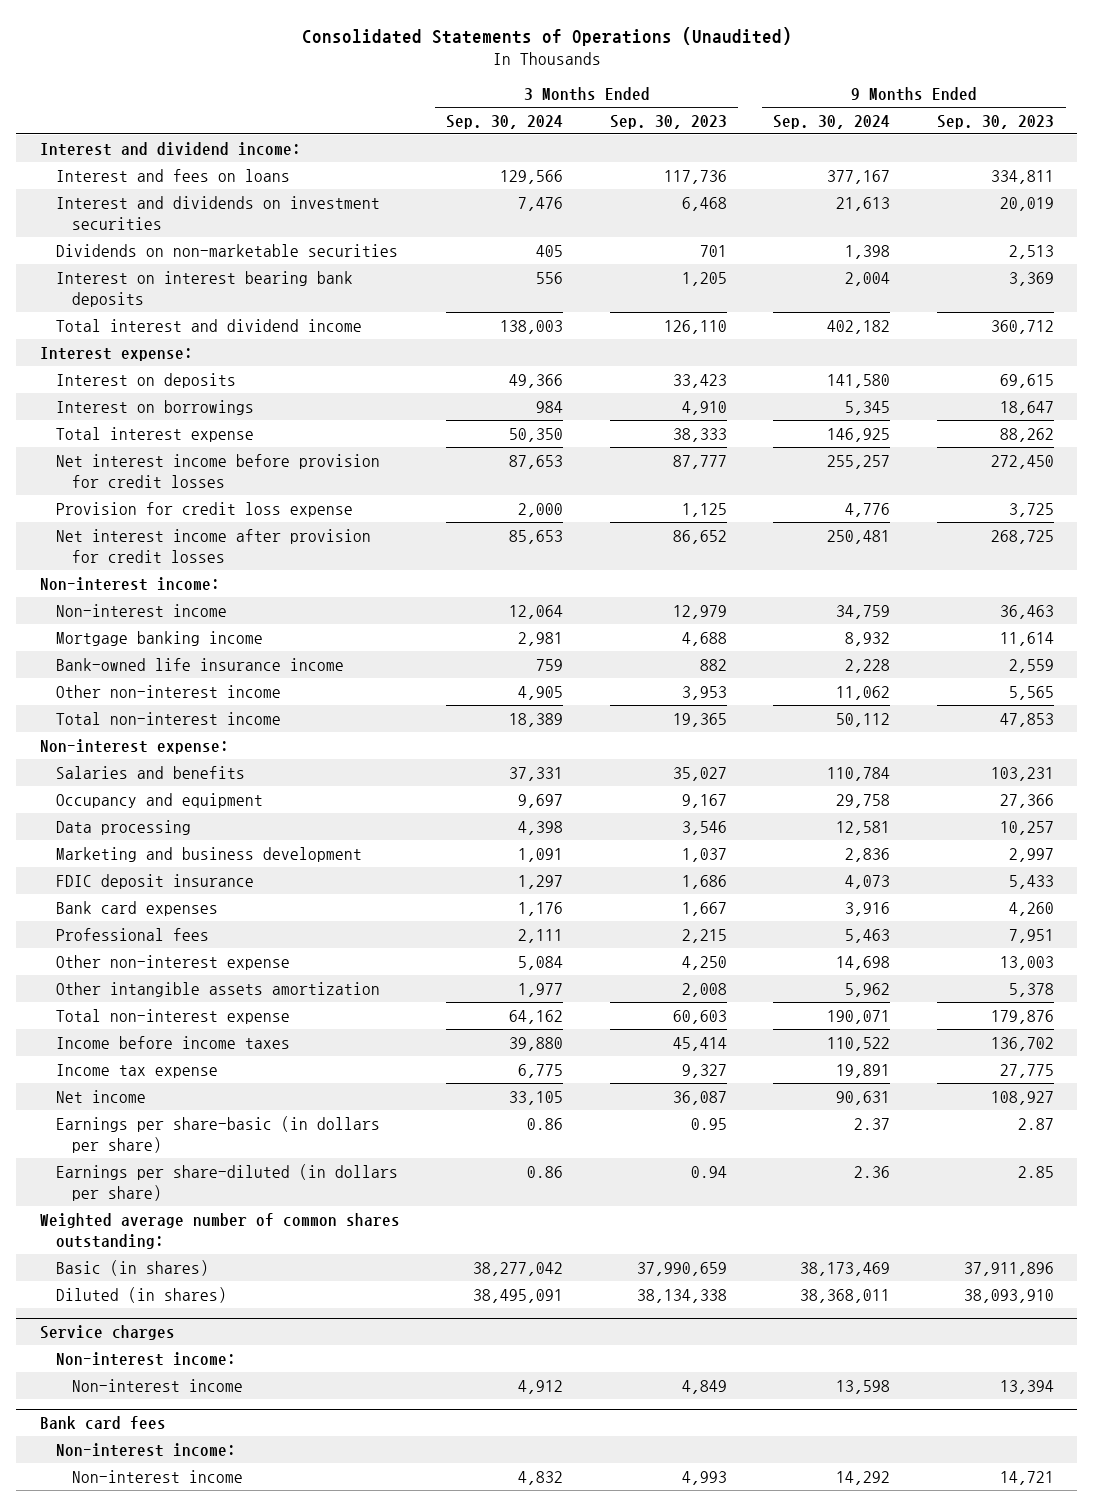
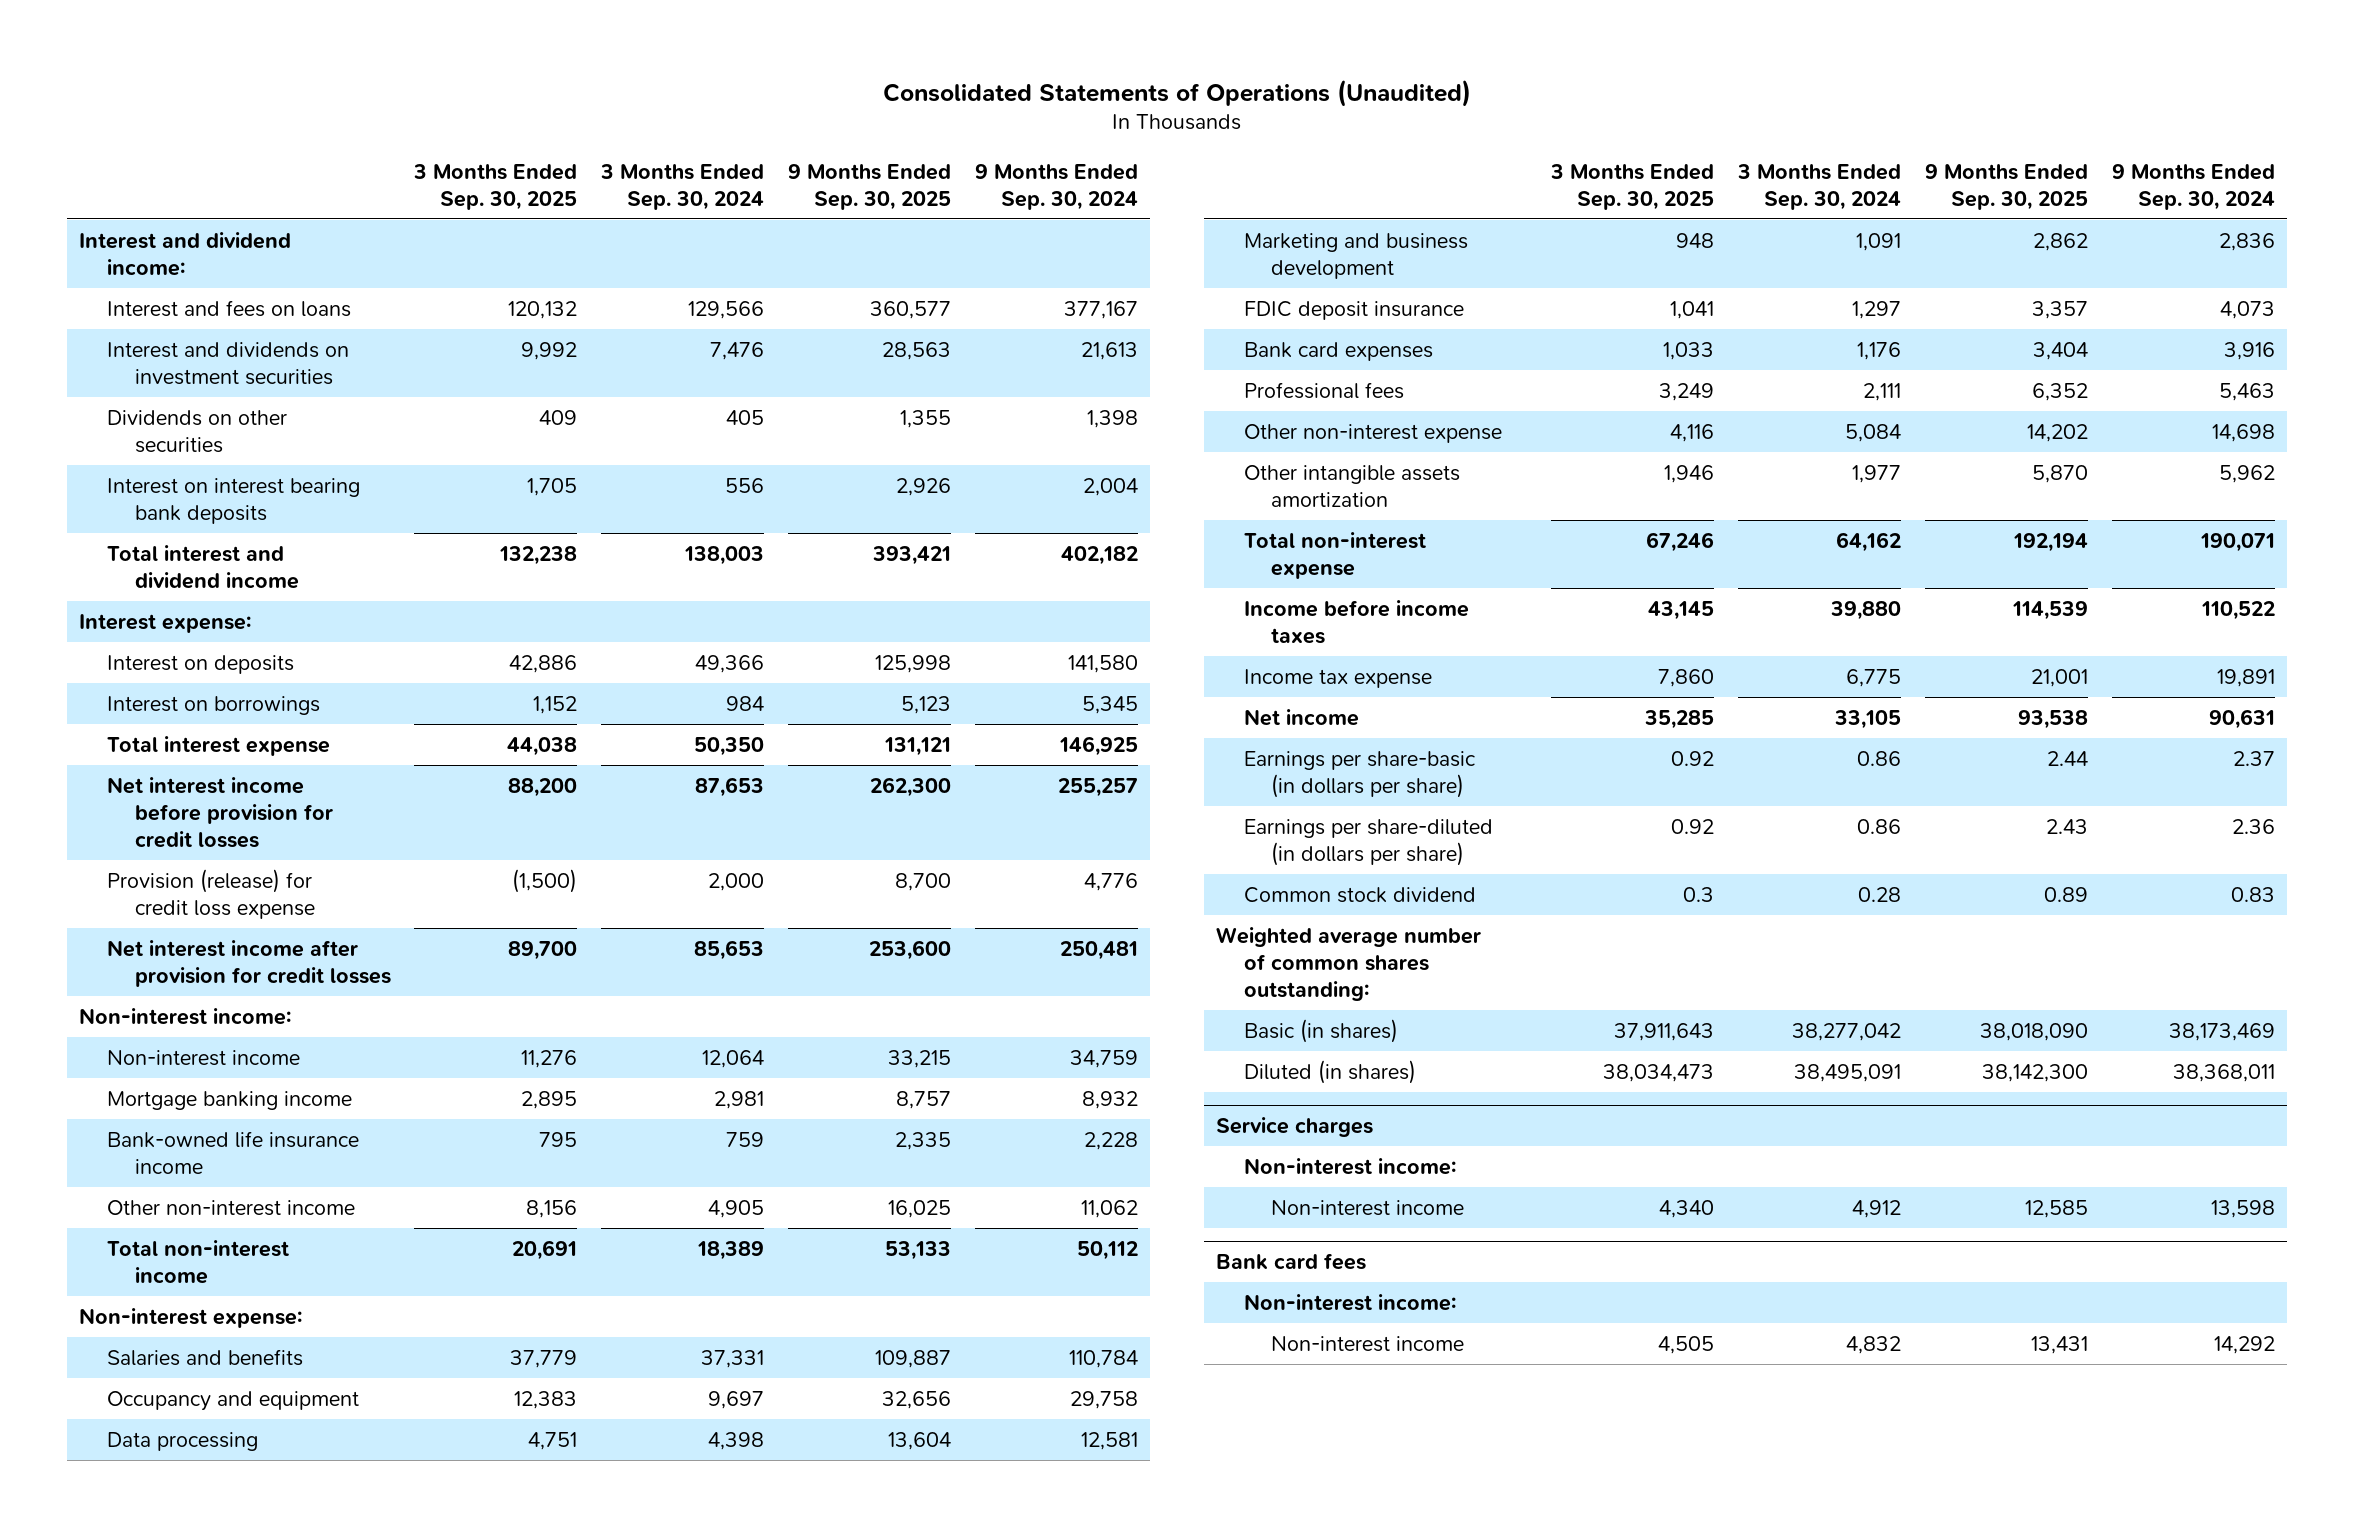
- | 3 Months Ended Sep. 30, 2024 | 3 Months Ended Sep. 30, 2023 | 9 Months Ended Sep. 30, 2024 | 9 Months Ended Sep. 30, 2023
+ | 3 Months Ended Sep. 30, 2025 | 3 Months Ended Sep. 30, 2024 | 9 Months Ended Sep. 30, 2025 | 9 Months Ended Sep. 30, 2024
- Dividends on non-marketable securities | 405 | 701 | 1,398 | 2,513
+ Dividends on other securities | 409 | 405 | 1,355 | 1,398
- Provision for credit loss expense | 2,000 | 1,125 | 4,776 | 3,725
+ Provision (release) for credit loss expense | (1,500) | 2,000 | 8,700 | 4,776
+ Common stock dividend | 0.3 | 0.28 | 0.89 | 0.83

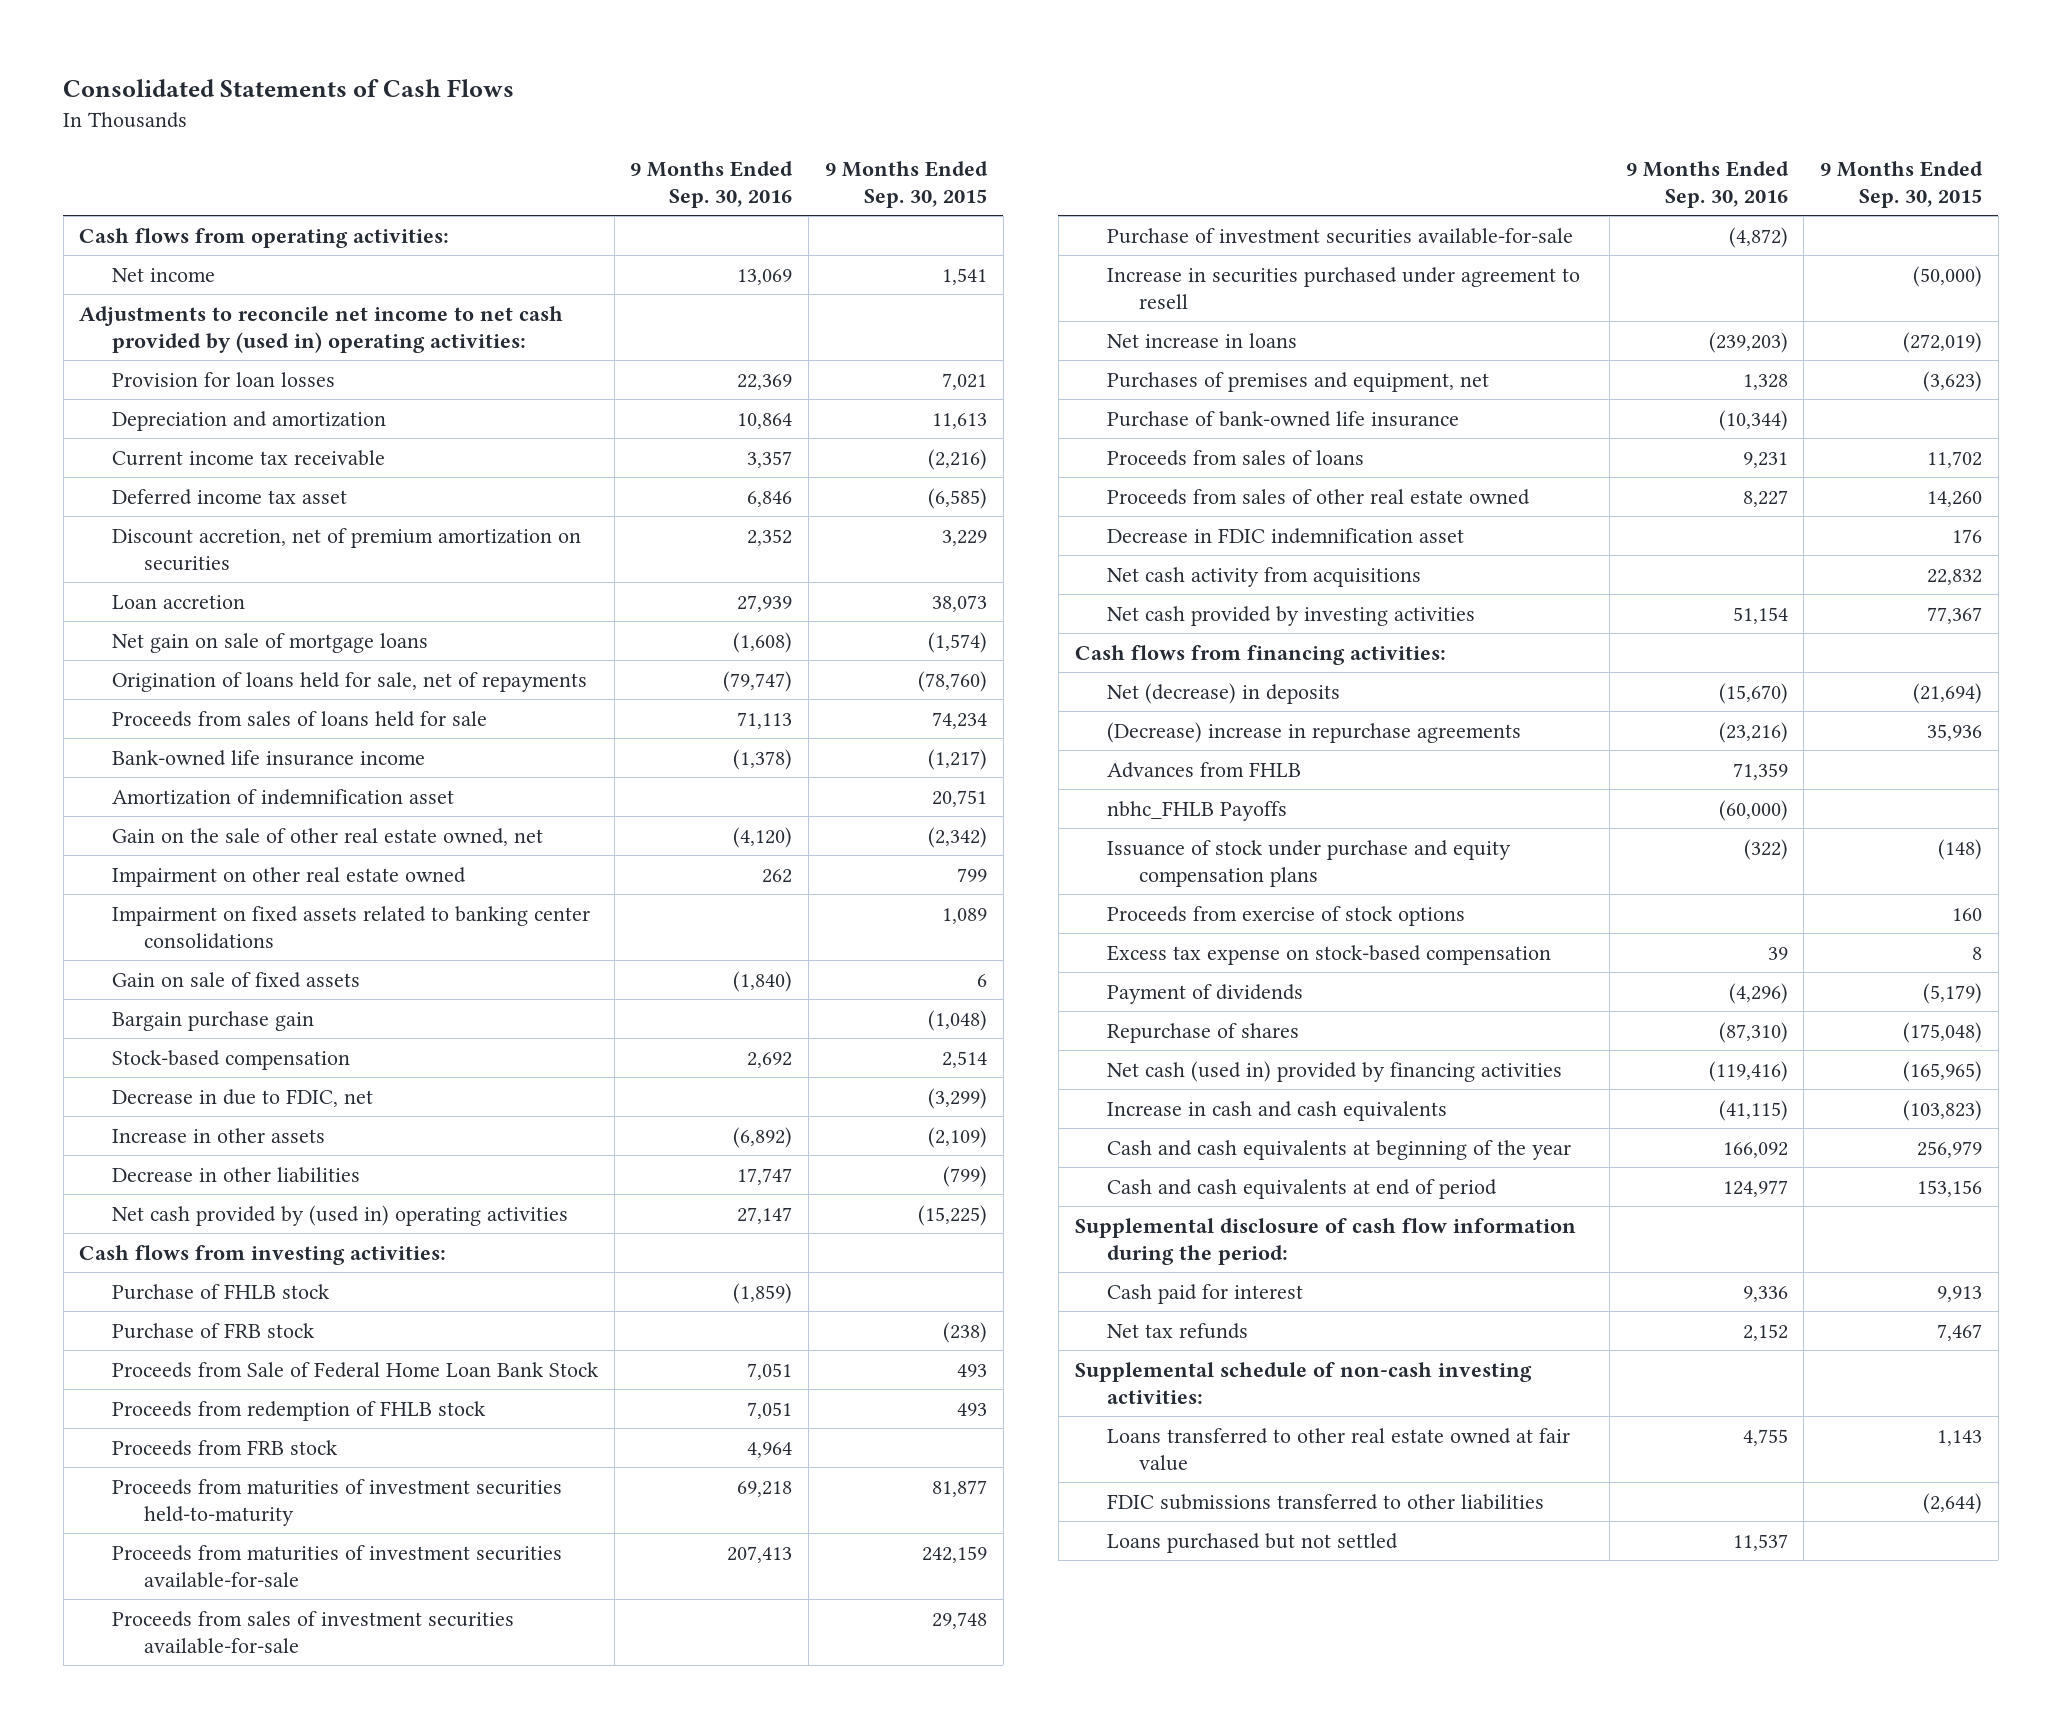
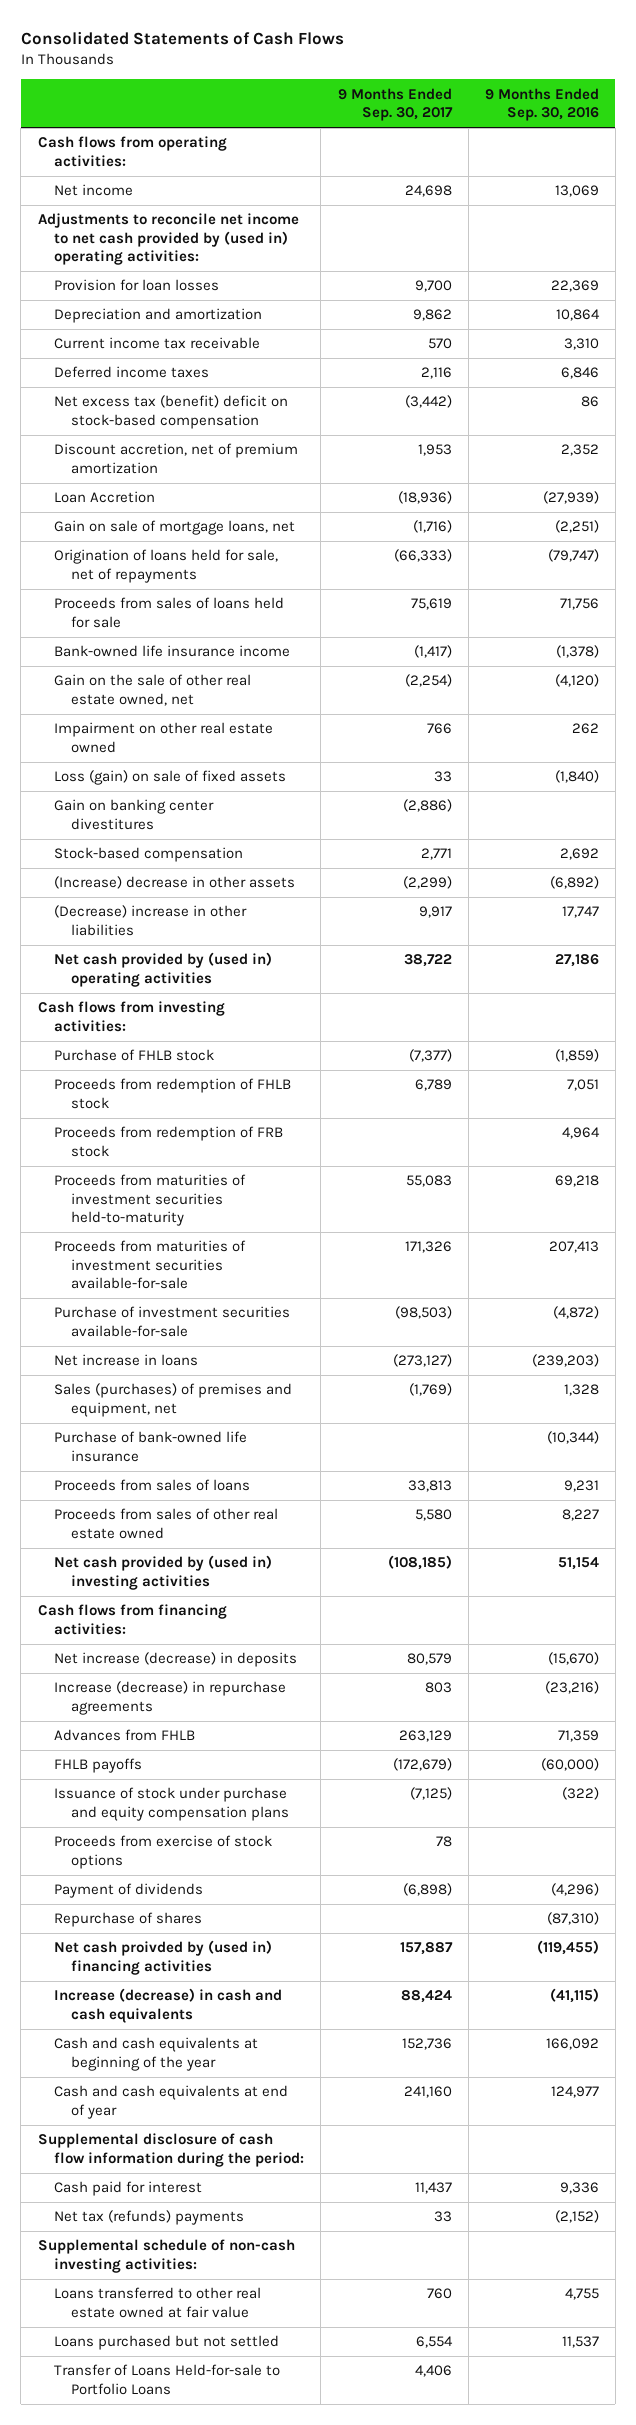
- | 9 Months Ended Sep. 30, 2016 | 9 Months Ended Sep. 30, 2015
+ | 9 Months Ended Sep. 30, 2017 | 9 Months Ended Sep. 30, 2016
- Current income tax receivable | 3,357 | (2,216)
- Deferred income tax asset | 6,846 | (6,585)
- Discount accretion, net of premium amortization on securities | 2,352 | 3,229
- Loan accretion | 27,939 | 38,073
- Net gain on sale of mortgage loans | (1,608) | (1,574)
+ Current income tax receivable | 570 | 3,310
+ Deferred income taxes | 2,116 | 6,846
+ Net excess tax (benefit) deficit on stock-based compensation | (3,442) | 86
+ Discount accretion, net of premium amortization | 1,953 | 2,352
+ Loan Accretion | (18,936) | (27,939)
+ Gain on sale of mortgage loans, net | (1,716) | (2,251)
- Proceeds from sales of loans held for sale | 71,113 | 74,234
+ Proceeds from sales of loans held for sale | 75,619 | 71,756
- Amortization of indemnification asset | | 20,751
- Impairment on fixed assets related to banking center consolidations | | 1,089
- Gain on sale of fixed assets | (1,840) | 6
- Bargain purchase gain | | (1,048)
+ Loss (gain) on sale of fixed assets | 33 | (1,840)
+ Gain on banking center divestitures | (2,886) |
- Decrease in due to FDIC, net | | (3,299)
- Increase in other assets | (6,892) | (2,109)
- Decrease in other liabilities | 17,747 | (799)
- Net cash provided by (used in) operating activities | 27,147 | (15,225)
+ (Increase) decrease in other assets | (2,299) | (6,892)
+ (Decrease) increase in other liabilities | 9,917 | 17,747
+ Net cash provided by (used in) operating activities | 38,722 | 27,186
- Purchase of FRB stock | | (238)
- Proceeds from Sale of Federal Home Loan Bank Stock | 7,051 | 493
- Proceeds from FRB stock | 4,964 |
+ Proceeds from redemption of FRB stock | | 4,964
- Proceeds from sales of investment securities available-for-sale | | 29,748
- Increase in securities purchased under agreement to resell | | (50,000)
- Purchases of premises and equipment, net | 1,328 | (3,623)
+ Sales (purchases) of premises and equipment, net | (1,769) | 1,328
- Decrease in FDIC indemnification asset | | 176
- Net cash activity from acquisitions | | 22,832
- Net cash provided by investing activities | 51,154 | 77,367
+ Net cash provided by (used in) investing activities | (108,185) | 51,154
- Net (decrease) in deposits | (15,670) | (21,694)
- (Decrease) increase in repurchase agreements | (23,216) | 35,936
+ Net increase (decrease) in deposits | 80,579 | (15,670)
+ Increase (decrease) in repurchase agreements | 803 | (23,216)
- nbhc_FHLB Payoffs | (60,000) |
+ FHLB payoffs | (172,679) | (60,000)
- Excess tax expense on stock-based compensation | 39 | 8
- Net cash (used in) provided by financing activities | (119,416) | (165,965)
- Increase in cash and cash equivalents | (41,115) | (103,823)
+ Net cash proivded by (used in) financing activities | 157,887 | (119,455)
+ Increase (decrease) in cash and cash equivalents | 88,424 | (41,115)
- Cash and cash equivalents at end of period | 124,977 | 153,156
+ Cash and cash equivalents at end of year | 241,160 | 124,977
- Net tax refunds | 2,152 | 7,467
+ Net tax (refunds) payments | 33 | (2,152)
- FDIC submissions transferred to other liabilities | | (2,644)
+ Transfer of Loans Held-for-sale to Portfolio Loans | 4,406 |

